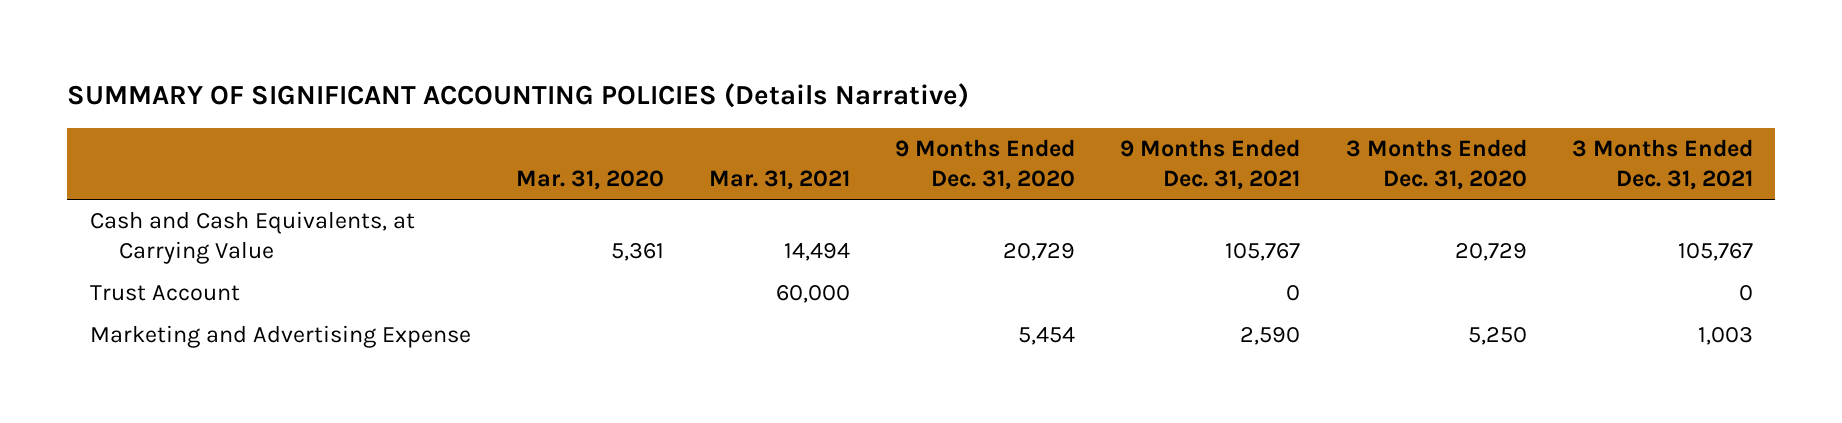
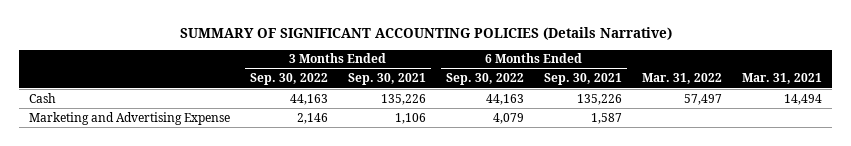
- | Mar. 31, 2020 | Mar. 31, 2021 | 9 Months Ended Dec. 31, 2020 | 9 Months Ended Dec. 31, 2021 | 3 Months Ended Dec. 31, 2020 | 3 Months Ended Dec. 31, 2021
+ | 3 Months Ended Sep. 30, 2022 | 3 Months Ended Sep. 30, 2021 | 6 Months Ended Sep. 30, 2022 | 6 Months Ended Sep. 30, 2021 | Mar. 31, 2022 | Mar. 31, 2021
- Cash and Cash Equivalents, at Carrying Value | 5,361 | 14,494 | 20,729 | 105,767 | 20,729 | 105,767
- Trust Account | | 60,000 | | 0 | | 0
+ Cash | 44,163 | 135,226 | 44,163 | 135,226 | 57,497 | 14,494

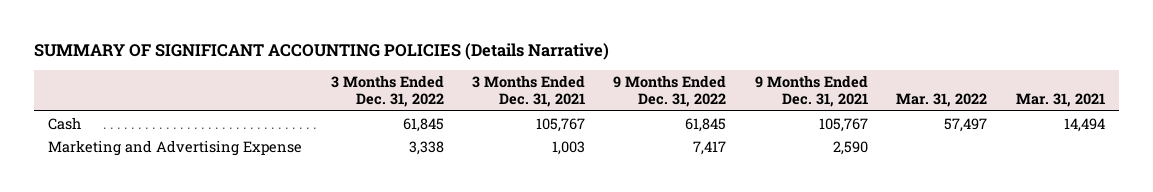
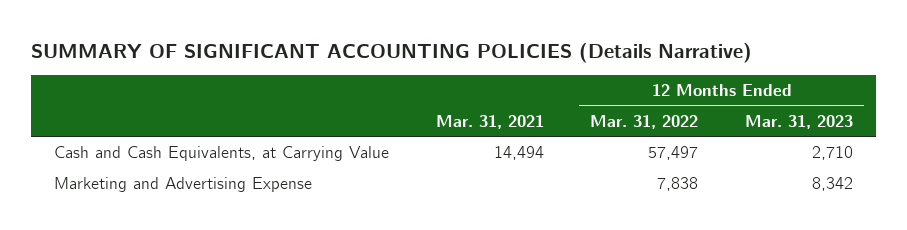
- | 3 Months Ended Dec. 31, 2022 | 3 Months Ended Dec. 31, 2021 | 9 Months Ended Dec. 31, 2022 | 9 Months Ended Dec. 31, 2021 | Mar. 31, 2022 | Mar. 31, 2021
+ | Mar. 31, 2021 | 12 Months Ended Mar. 31, 2022 | 12 Months Ended Mar. 31, 2023
- Cash | 61,845 | 105,767 | 61,845 | 105,767 | 57,497 | 14,494
+ Cash and Cash Equivalents, at Carrying Value | 14,494 | 57,497 | 2,710

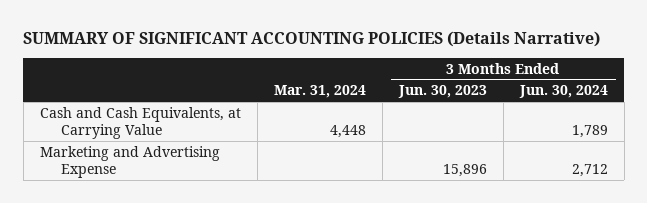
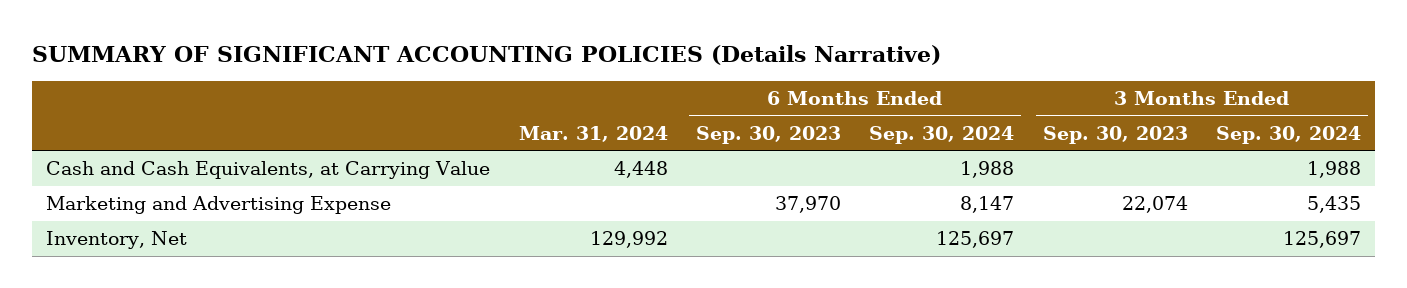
- | Mar. 31, 2024 | 3 Months Ended Jun. 30, 2023 | 3 Months Ended Jun. 30, 2024
+ | Mar. 31, 2024 | 6 Months Ended Sep. 30, 2023 | 6 Months Ended Sep. 30, 2024 | 3 Months Ended Sep. 30, 2023 | 3 Months Ended Sep. 30, 2024
+ Inventory, Net | 129,992 | | 125,697 | | 125,697

